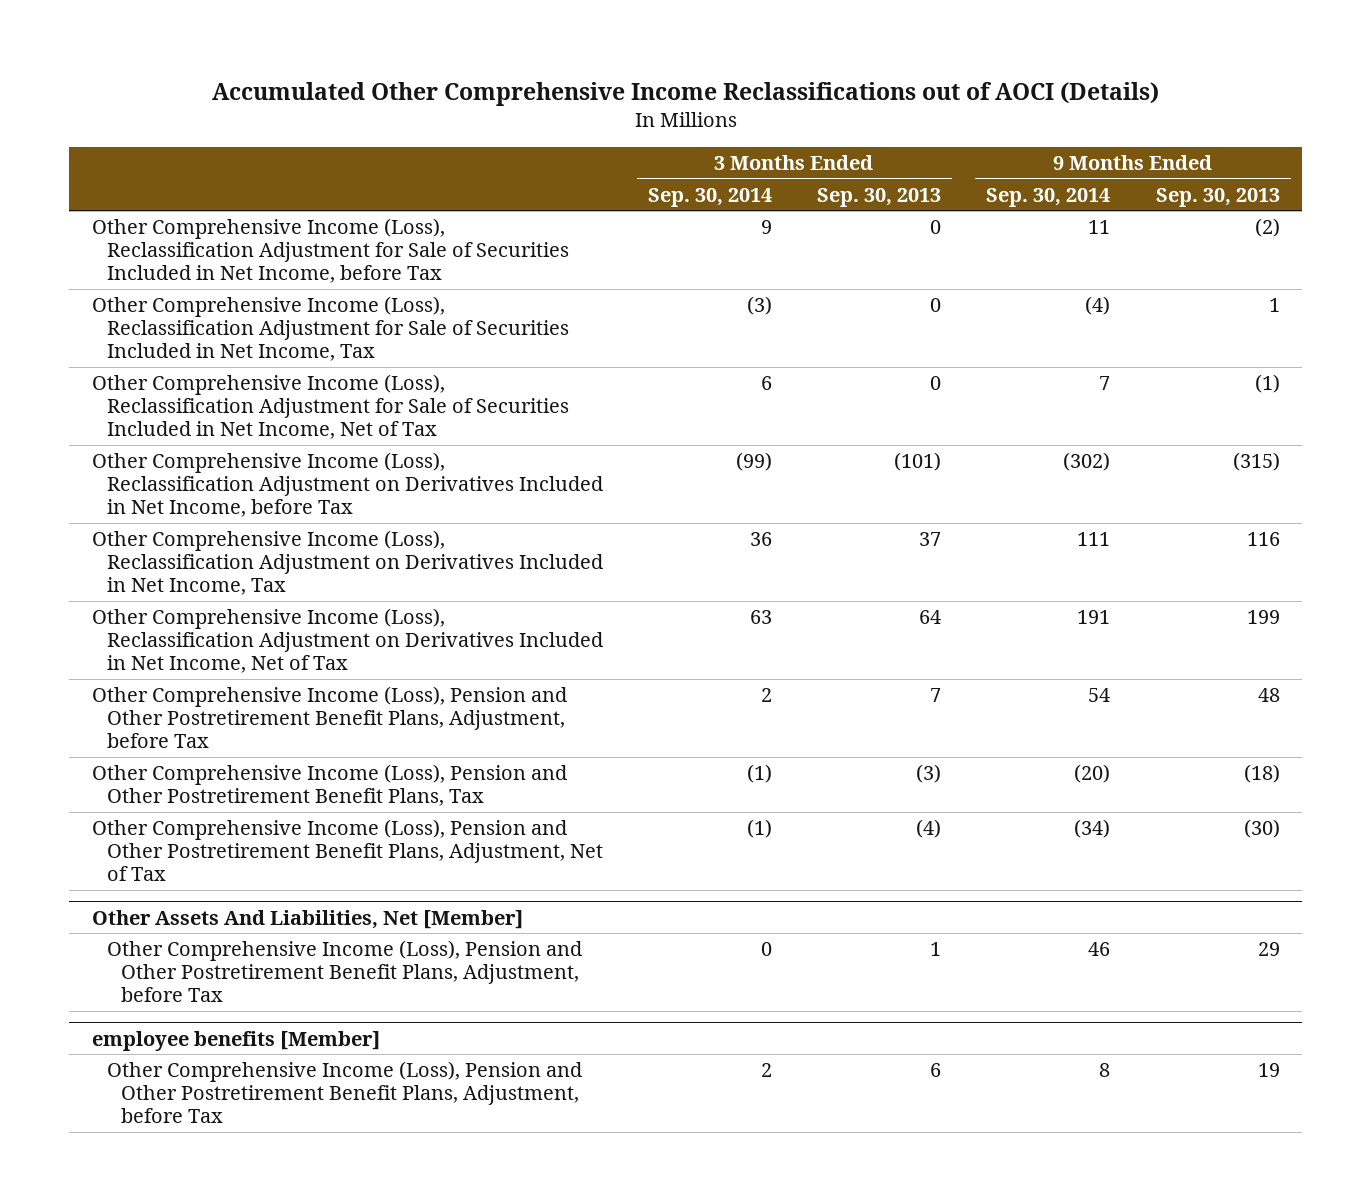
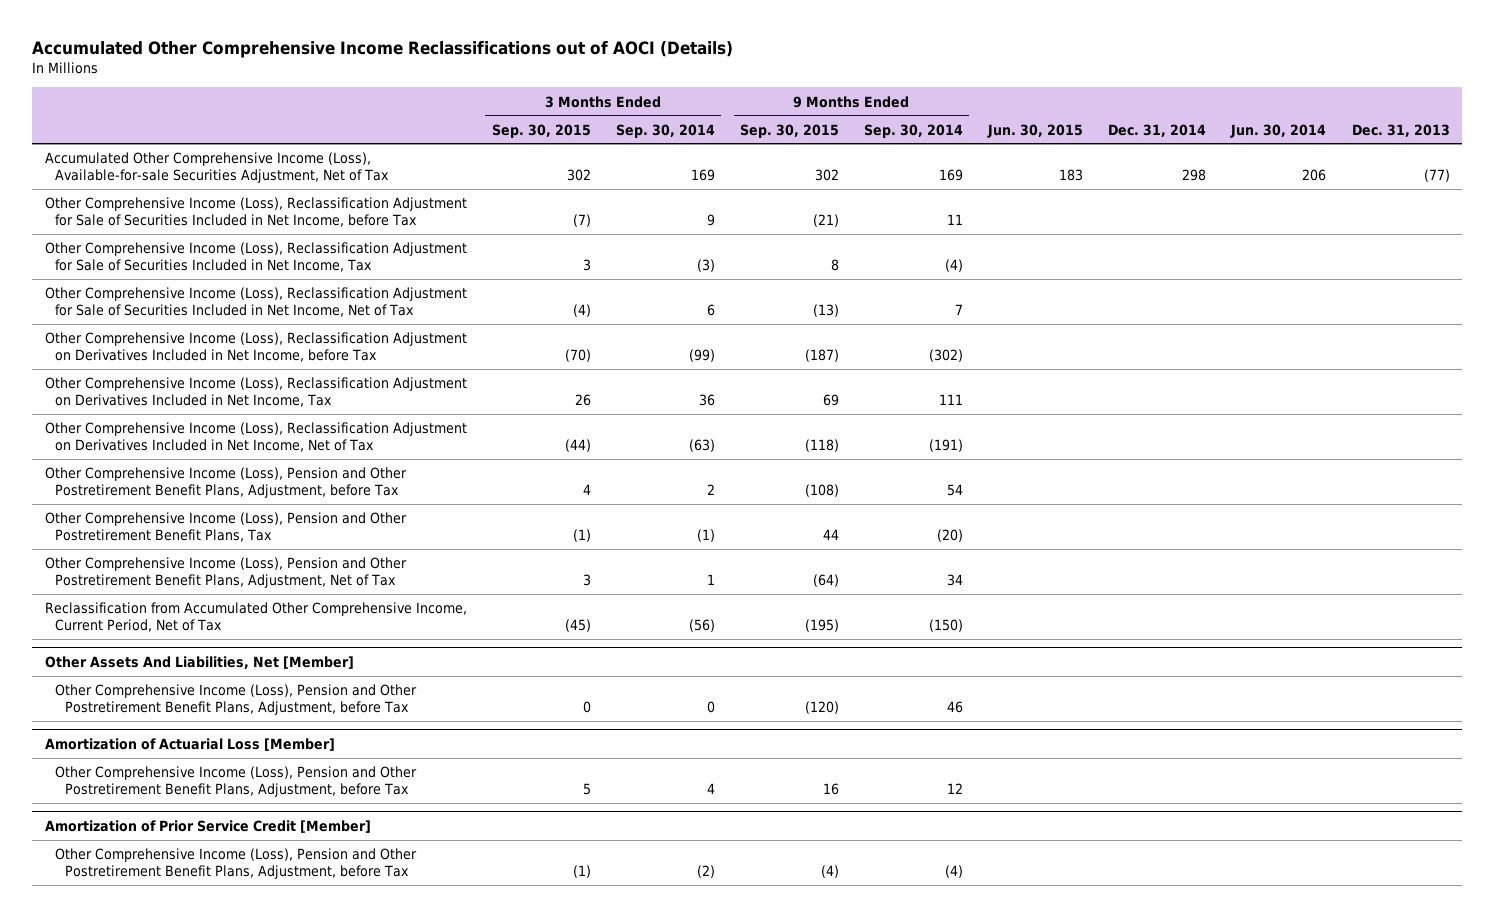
- | 3 Months Ended Sep. 30, 2014 | 3 Months Ended Sep. 30, 2013 | 9 Months Ended Sep. 30, 2014 | 9 Months Ended Sep. 30, 2013
+ | 3 Months Ended Sep. 30, 2015 | 3 Months Ended Sep. 30, 2014 | 9 Months Ended Sep. 30, 2015 | 9 Months Ended Sep. 30, 2014 | Jun. 30, 2015 | Dec. 31, 2014 | Jun. 30, 2014 | Dec. 31, 2013
+ Accumulated Other Comprehensive Income (Loss), Available-for-sale Securities Adjustment, Net of Tax | 302 | 169 | 302 | 169 | 183 | 298 | 206 | (77)
- Other Comprehensive Income (Loss), Reclassification Adjustment on Derivatives Included in Net Income, Net of Tax | 63 | 64 | 191 | 199
+ Other Comprehensive Income (Loss), Reclassification Adjustment on Derivatives Included in Net Income, Net of Tax | (44) | (63) | (118) | (191) | | | |
- Other Comprehensive Income (Loss), Pension and Other Postretirement Benefit Plans, Adjustment, Net of Tax | (1) | (4) | (34) | (30)
+ Other Comprehensive Income (Loss), Pension and Other Postretirement Benefit Plans, Adjustment, Net of Tax | 3 | 1 | (64) | 34 | | | |
+ Reclassification from Accumulated Other Comprehensive Income, Current Period, Net of Tax | (45) | (56) | (195) | (150) | | | |
- employee benefits [Member]
- Other Comprehensive Income (Loss), Pension and Other Postretirement Benefit Plans, Adjustment, before Tax | 2 | 6 | 8 | 19
+ Amortization of Actuarial Loss [Member]
+ Other Comprehensive Income (Loss), Pension and Other Postretirement Benefit Plans, Adjustment, before Tax | 5 | 4 | 16 | 12 | | | |
+ Amortization of Prior Service Credit [Member]
+ Other Comprehensive Income (Loss), Pension and Other Postretirement Benefit Plans, Adjustment, before Tax | (1) | (2) | (4) | (4) | | | |

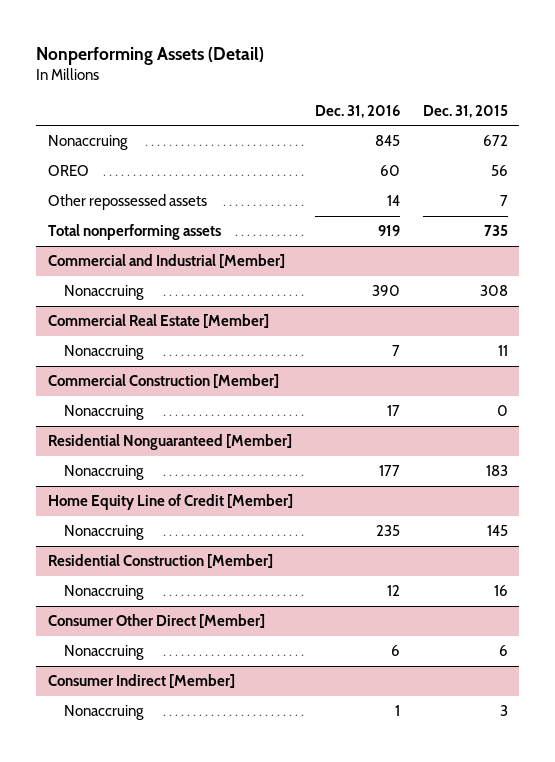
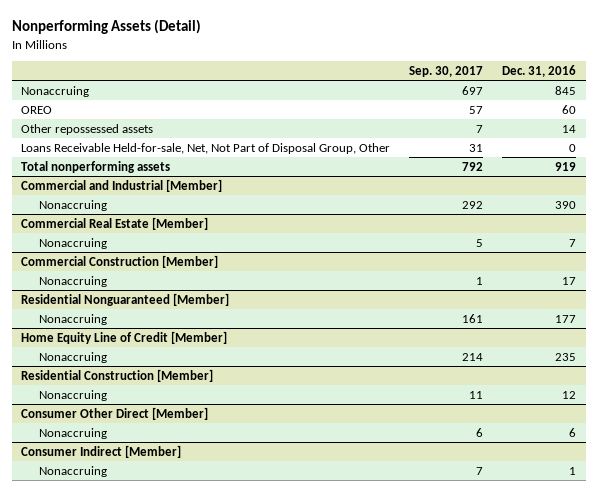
- | Dec. 31, 2016 | Dec. 31, 2015
+ | Sep. 30, 2017 | Dec. 31, 2016
+ Loans Receivable Held-for-sale, Net, Not Part of Disposal Group, Other | 31 | 0

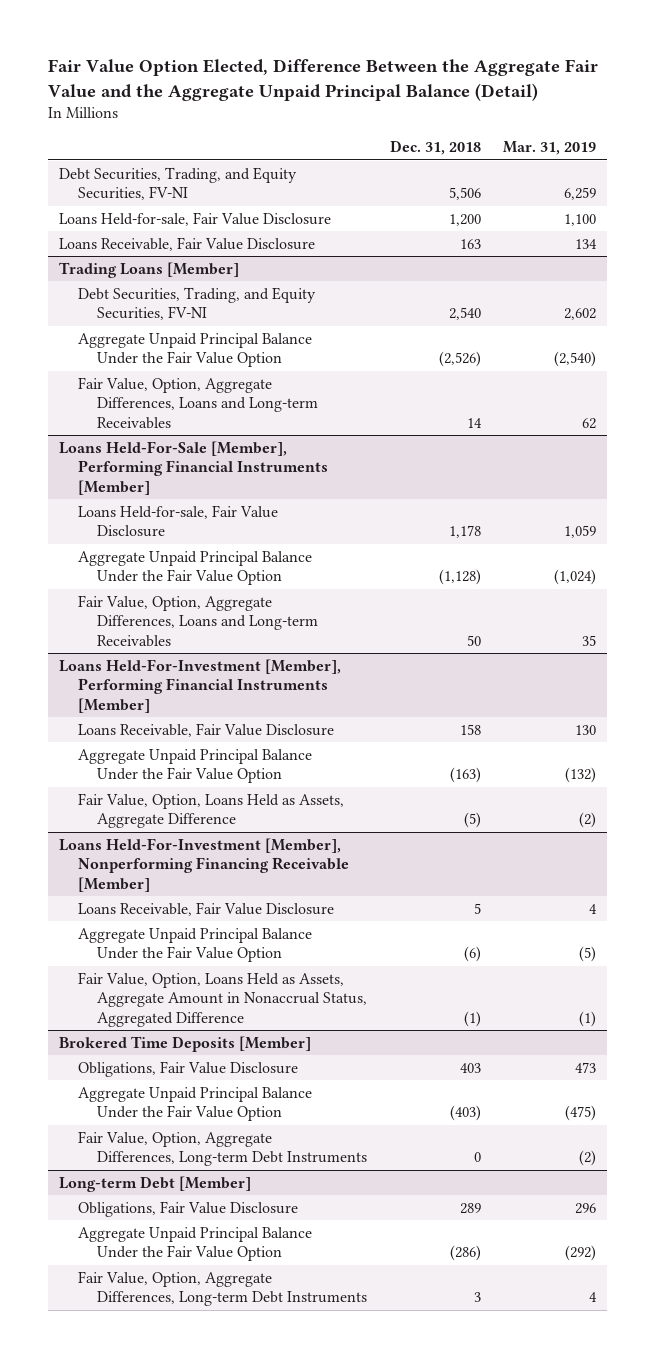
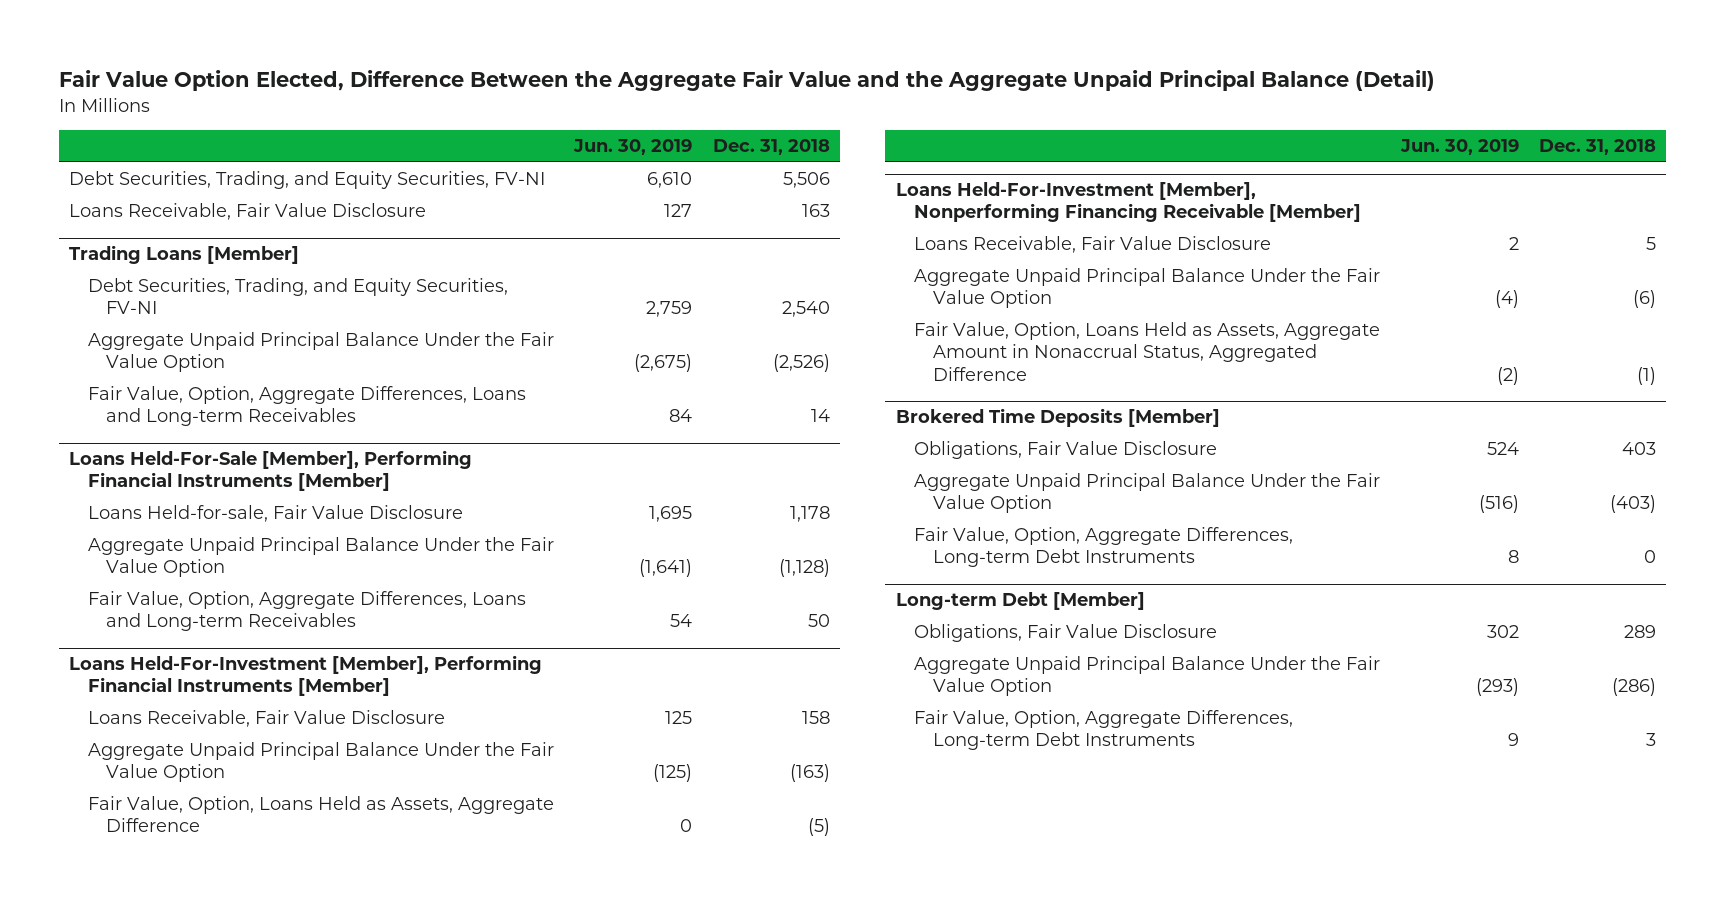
- | Dec. 31, 2018 | Mar. 31, 2019
+ | Jun. 30, 2019 | Dec. 31, 2018
- Loans Held-for-sale, Fair Value Disclosure | 1,200 | 1,100

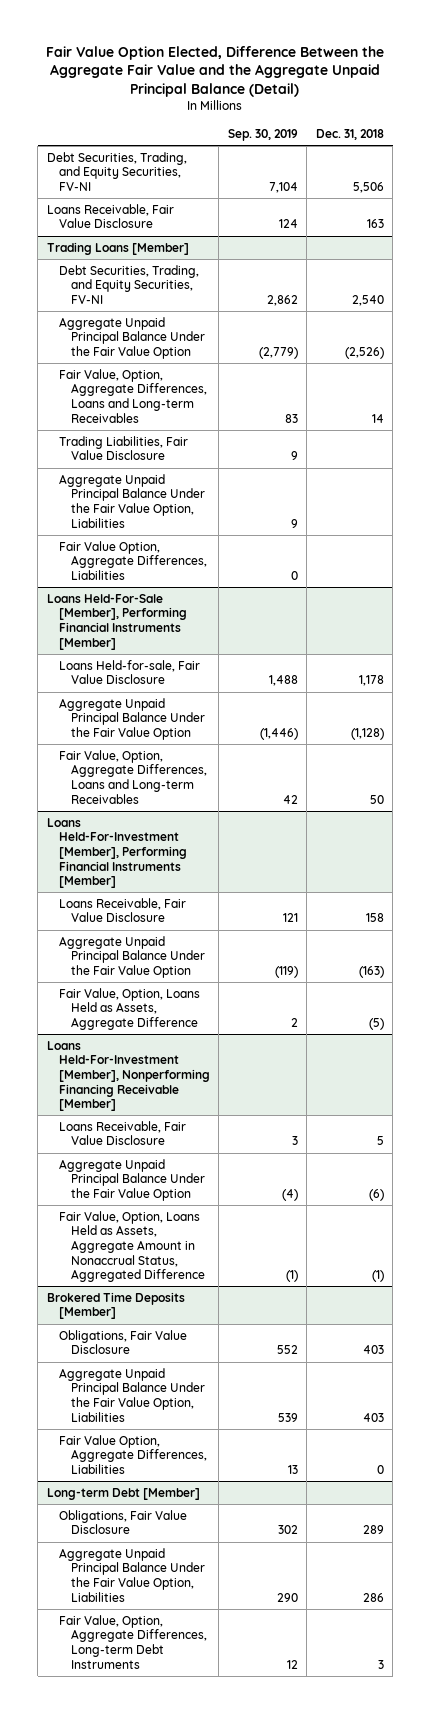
- | Jun. 30, 2019 | Dec. 31, 2018
+ | Sep. 30, 2019 | Dec. 31, 2018
@ Trading Loans [Member]
+ Trading Liabilities, Fair Value Disclosure | 9 |
+ Aggregate Unpaid Principal Balance Under the Fair Value Option, Liabilities | 9 |
+ Fair Value Option, Aggregate Differences, Liabilities | 0 |
@ Brokered Time Deposits [Member]
- Aggregate Unpaid Principal Balance Under the Fair Value Option | (516) | (403)
- Fair Value, Option, Aggregate Differences, Long-term Debt Instruments | 8 | 0
+ Aggregate Unpaid Principal Balance Under the Fair Value Option, Liabilities | 539 | 403
+ Fair Value Option, Aggregate Differences, Liabilities | 13 | 0
@ Long-term Debt [Member]
- Aggregate Unpaid Principal Balance Under the Fair Value Option | (293) | (286)
+ Aggregate Unpaid Principal Balance Under the Fair Value Option, Liabilities | 290 | 286

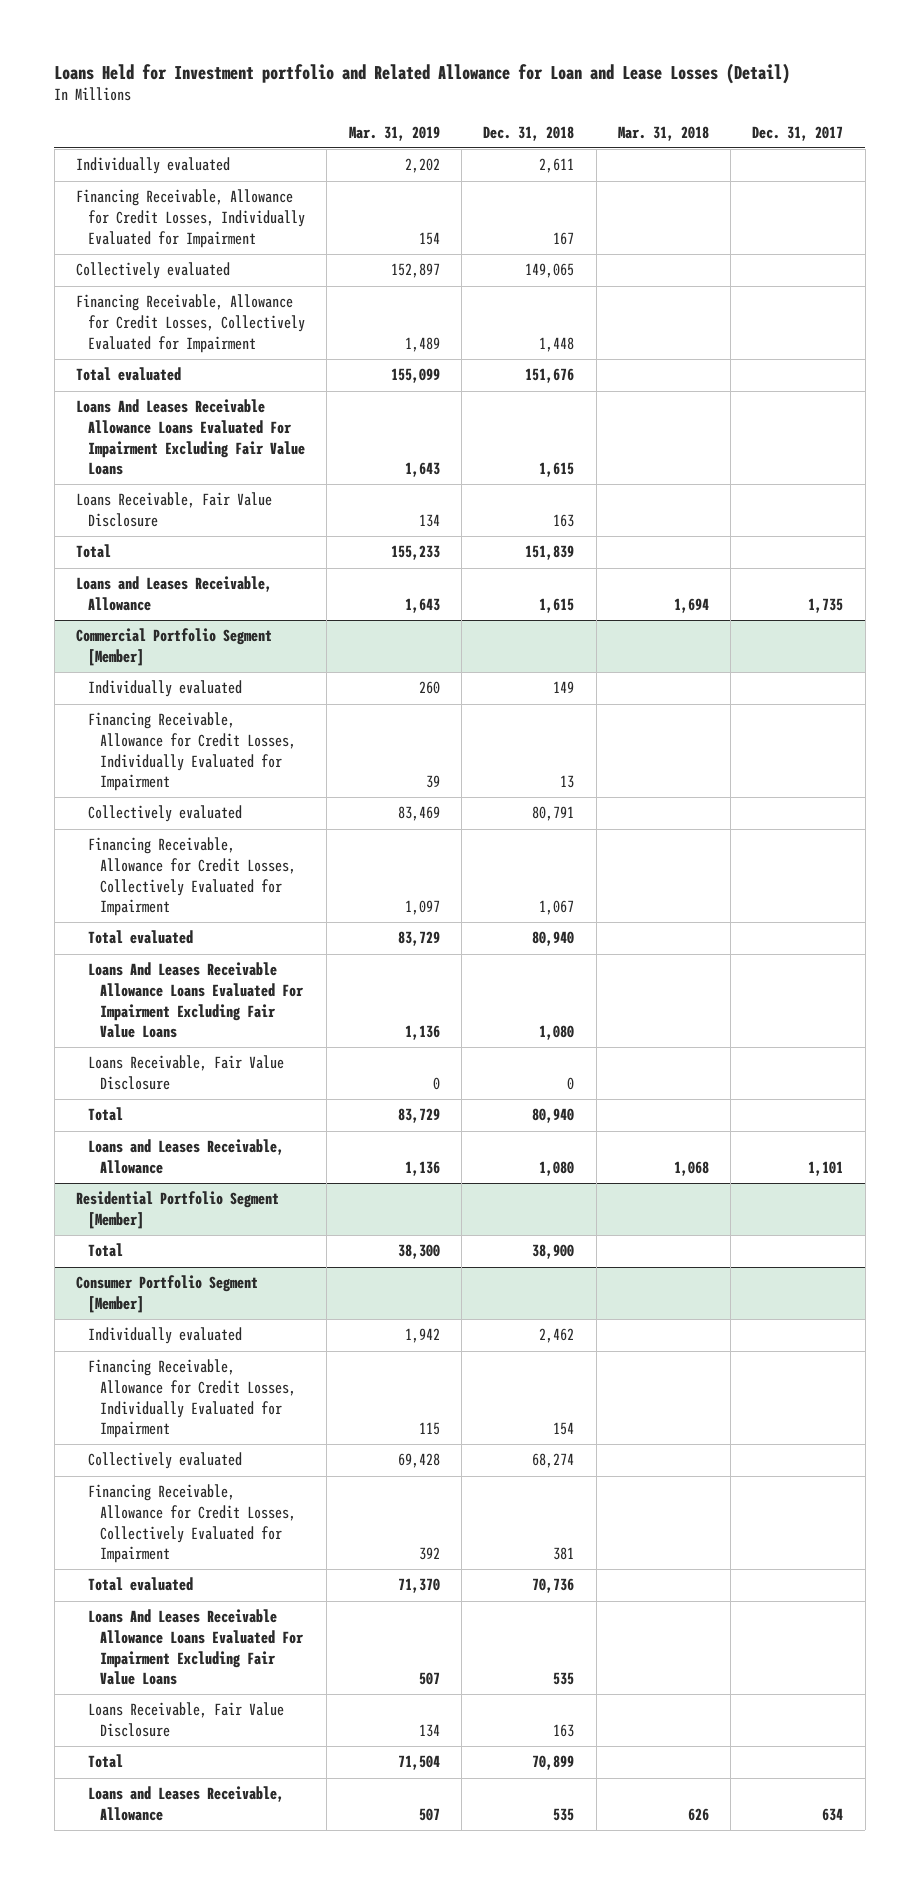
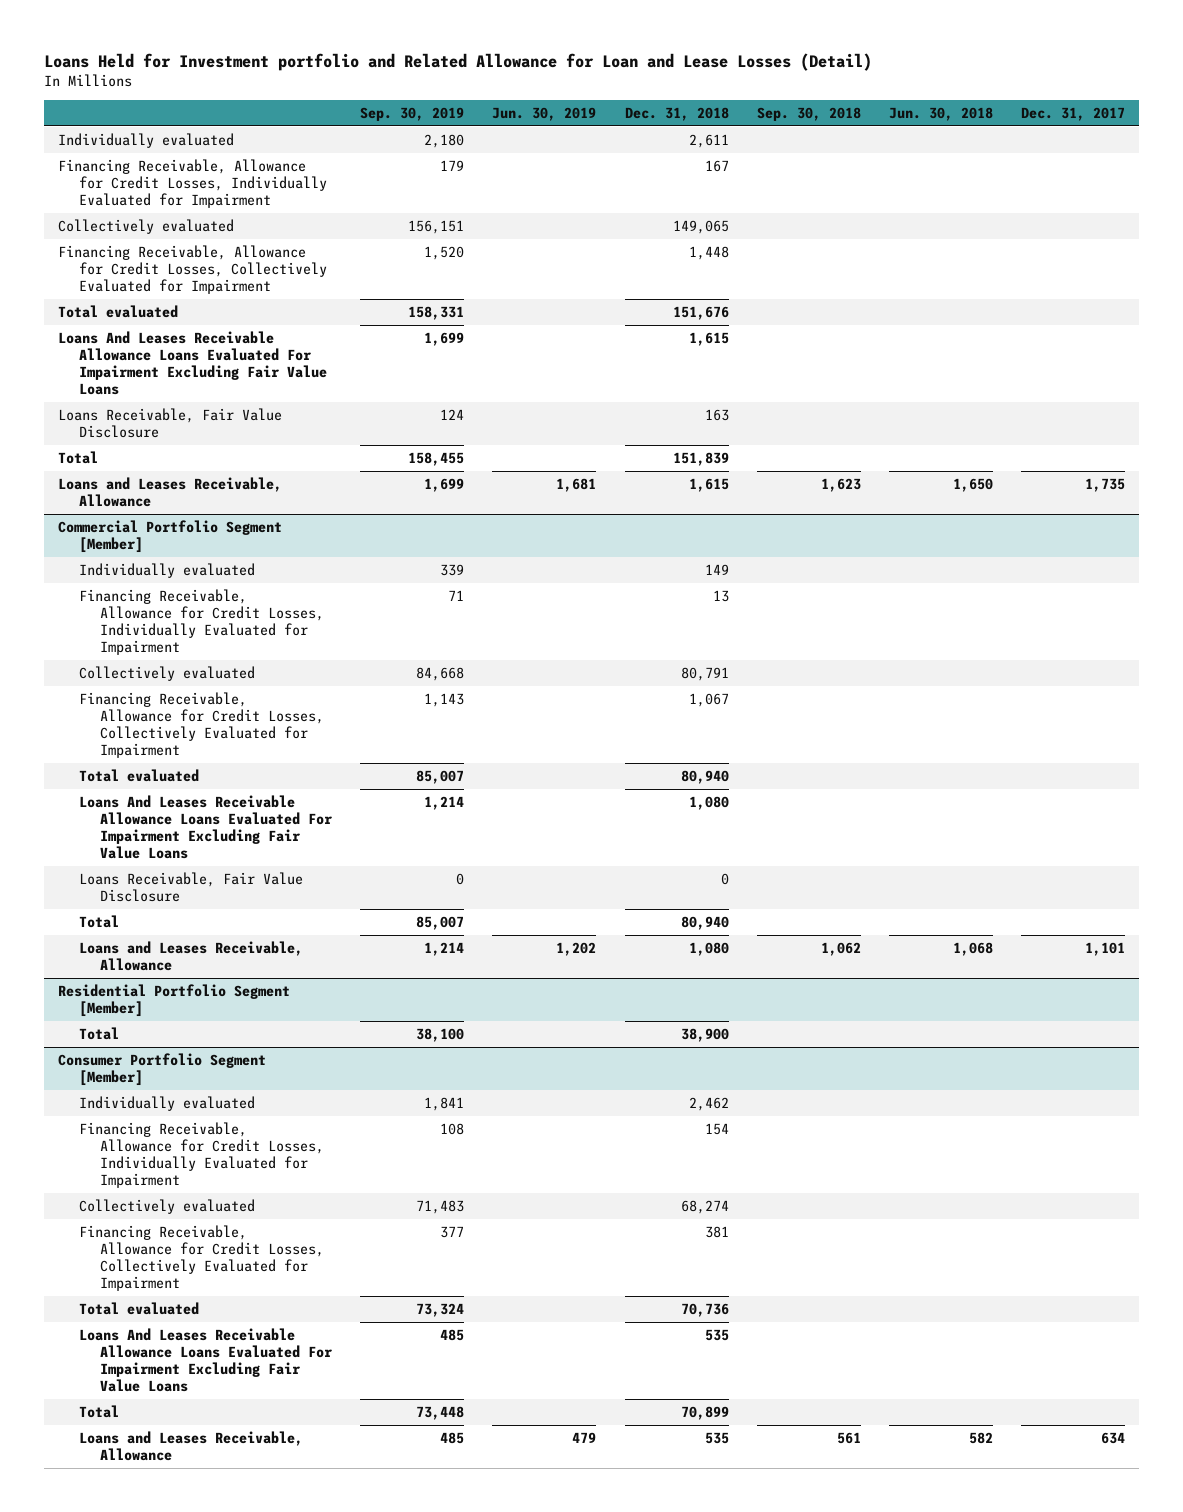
- | Mar. 31, 2019 | Dec. 31, 2018 | Mar. 31, 2018 | Dec. 31, 2017
+ | Sep. 30, 2019 | Jun. 30, 2019 | Dec. 31, 2018 | Sep. 30, 2018 | Jun. 30, 2018 | Dec. 31, 2017
@ Consumer Portfolio Segment [Member]
- Loans Receivable, Fair Value Disclosure | 134 | 163 | |

